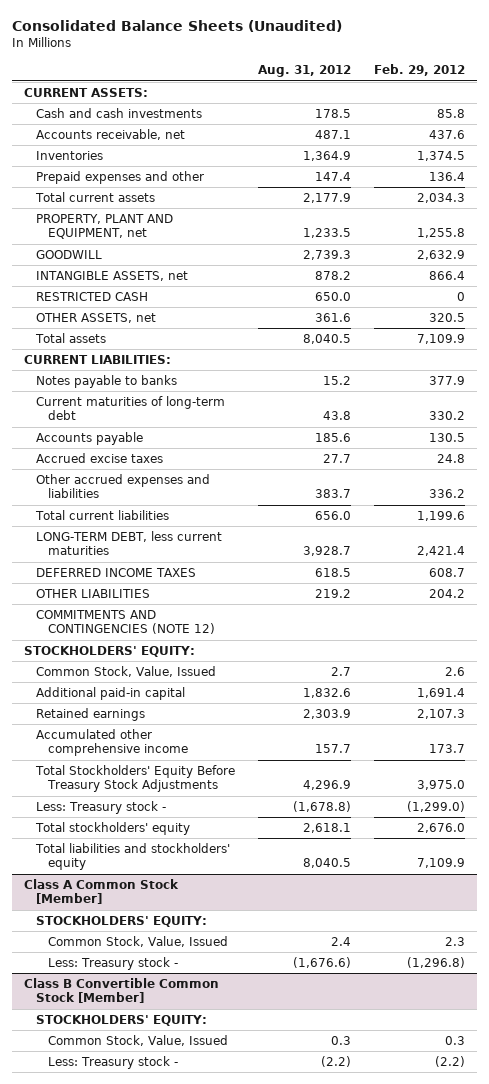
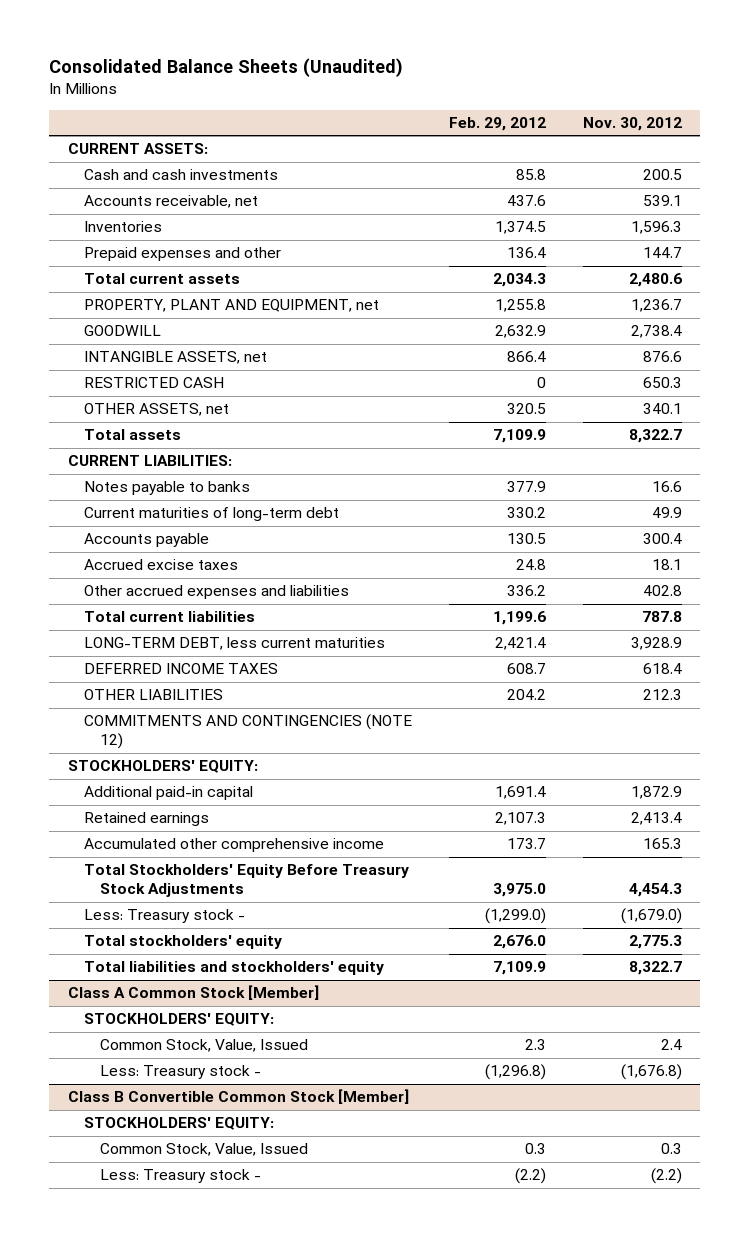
- | Aug. 31, 2012 | Feb. 29, 2012
+ | Feb. 29, 2012 | Nov. 30, 2012
- Common Stock, Value, Issued | 2.7 | 2.6

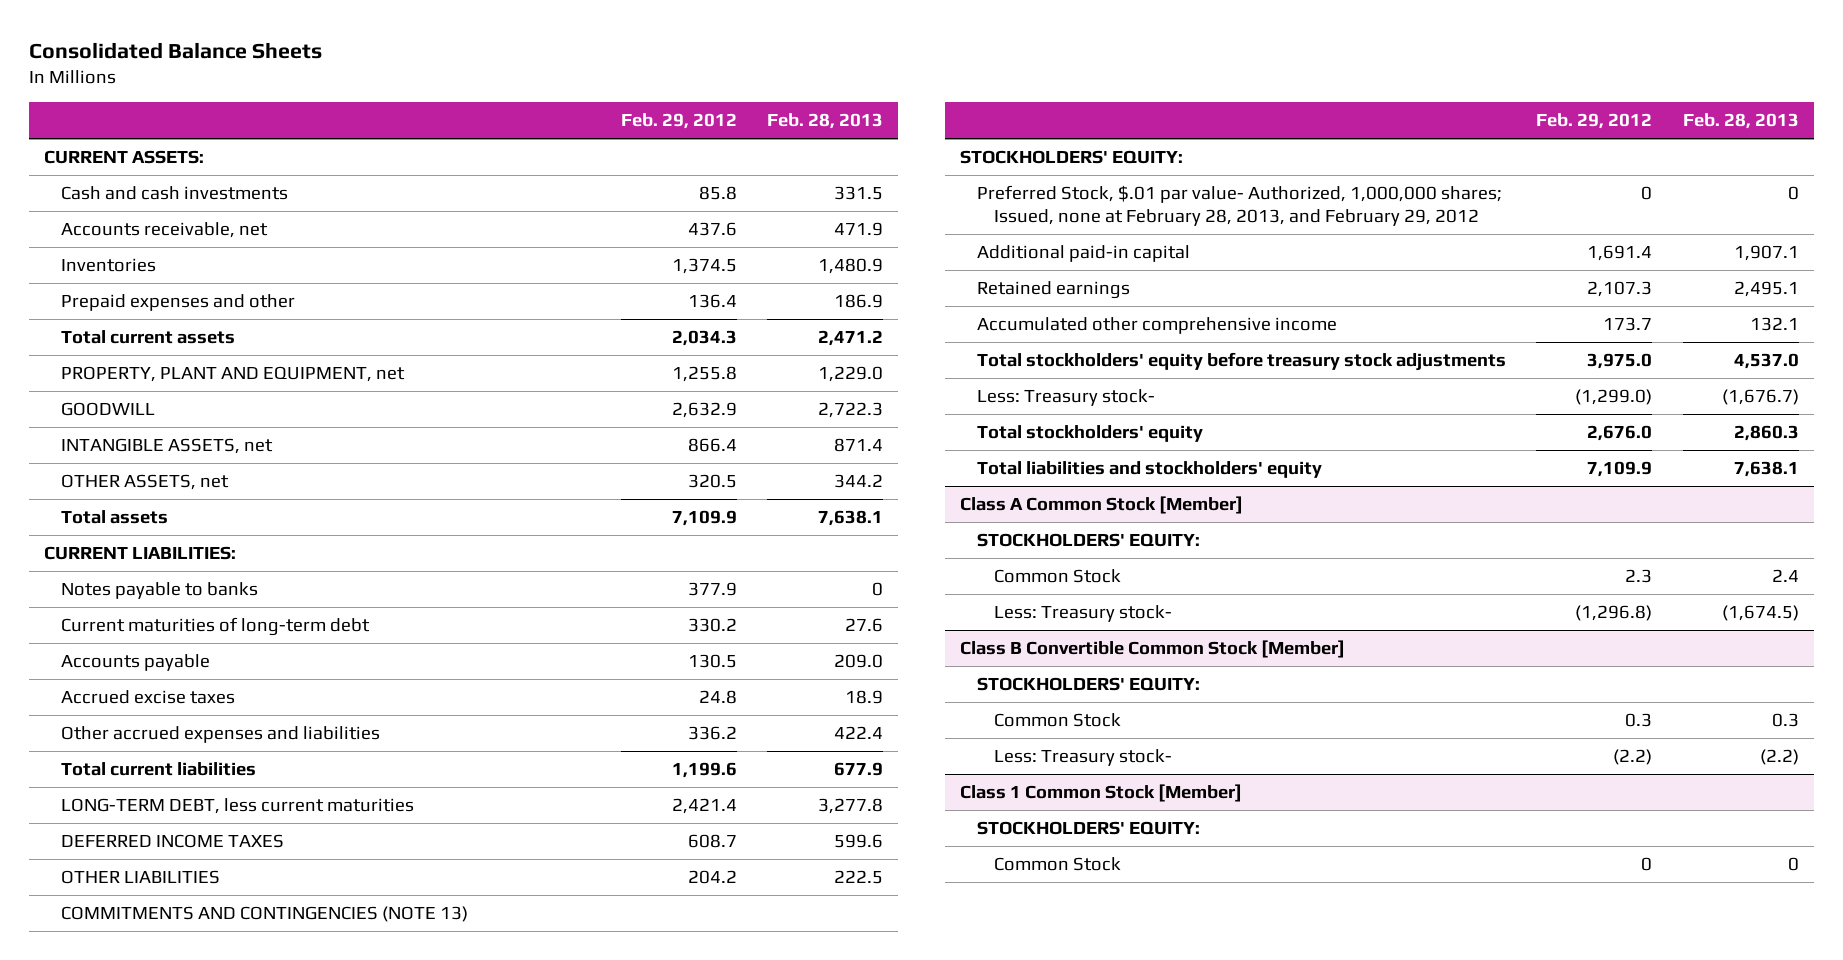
- Consolidated Balance Sheets (Unaudited)
+ Consolidated Balance Sheets
- | Feb. 29, 2012 | Nov. 30, 2012
+ | Feb. 29, 2012 | Feb. 28, 2013
- RESTRICTED CASH | 0 | 650.3
- COMMITMENTS AND CONTINGENCIES (NOTE 12)
+ COMMITMENTS AND CONTINGENCIES (NOTE 13)
+ Preferred Stock, $.01 par value- Authorized, 1,000,000 shares; Issued, none at February 28, 2013, and February 29, 2012 | 0 | 0
- Total Stockholders' Equity Before Treasury Stock Adjustments | 3,975.0 | 4,454.3
- Less: Treasury stock - | (1,299.0) | (1,679.0)
+ Total stockholders' equity before treasury stock adjustments | 3,975.0 | 4,537.0
+ Less: Treasury stock- | (1,299.0) | (1,676.7)
@ Class A Common Stock [Member]
- Common Stock, Value, Issued | 2.3 | 2.4
- Less: Treasury stock - | (1,296.8) | (1,676.8)
+ Common Stock | 2.3 | 2.4
+ Less: Treasury stock- | (1,296.8) | (1,674.5)
@ Class B Convertible Common Stock [Member]
- Common Stock, Value, Issued | 0.3 | 0.3
- Less: Treasury stock - | (2.2) | (2.2)
+ Common Stock | 0.3 | 0.3
+ Less: Treasury stock- | (2.2) | (2.2)
+ Class 1 Common Stock [Member]
+ STOCKHOLDERS' EQUITY:
+ Common Stock | 0 | 0

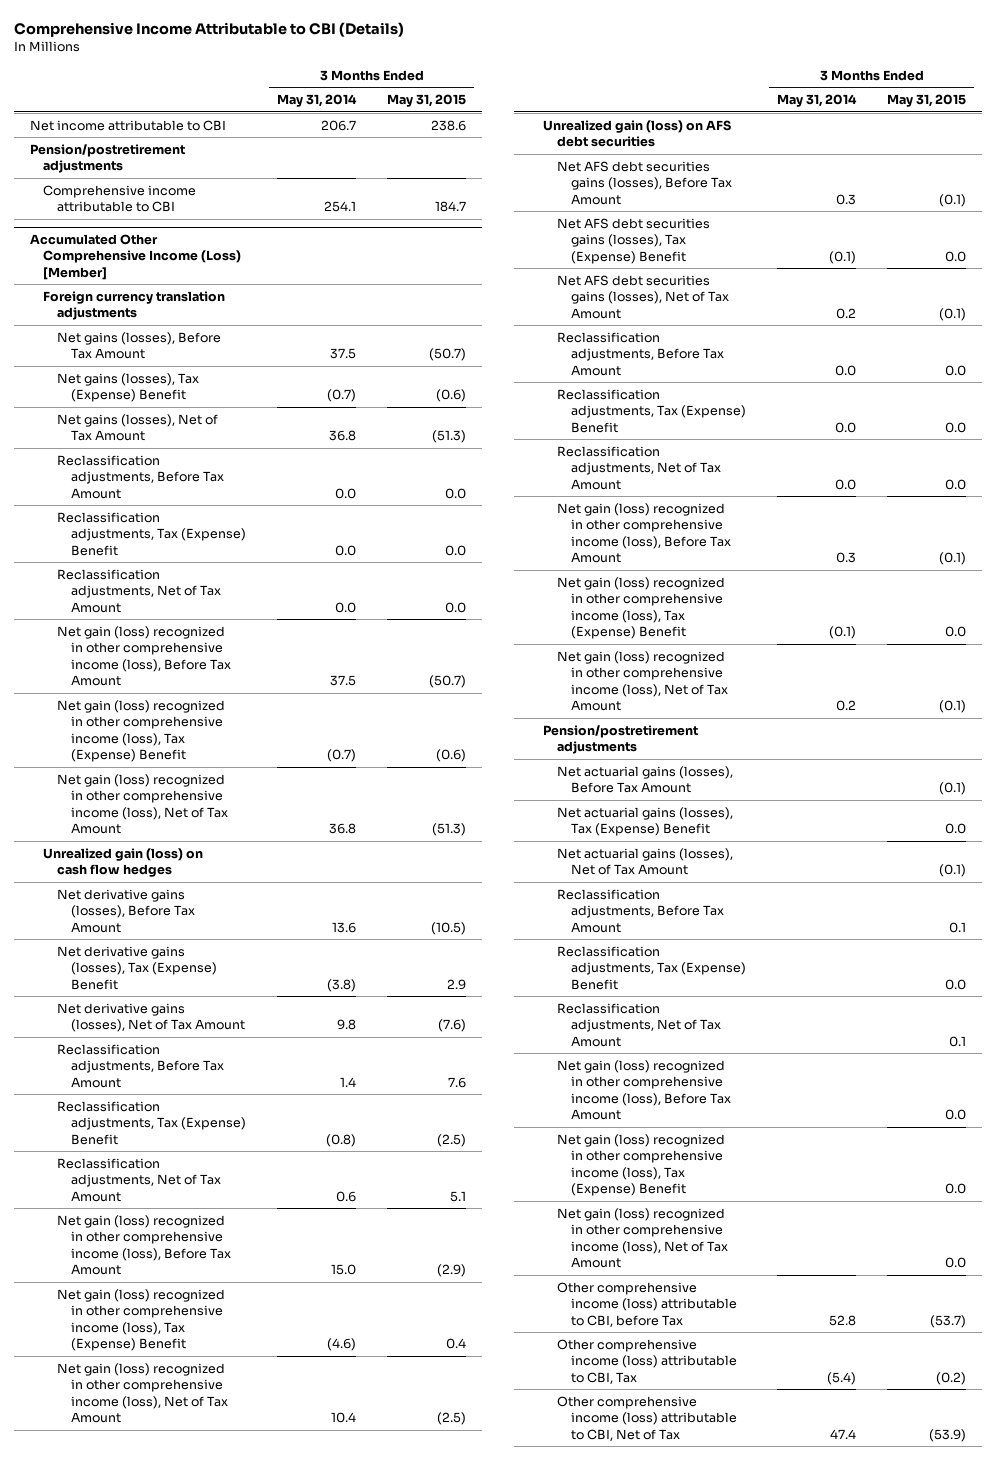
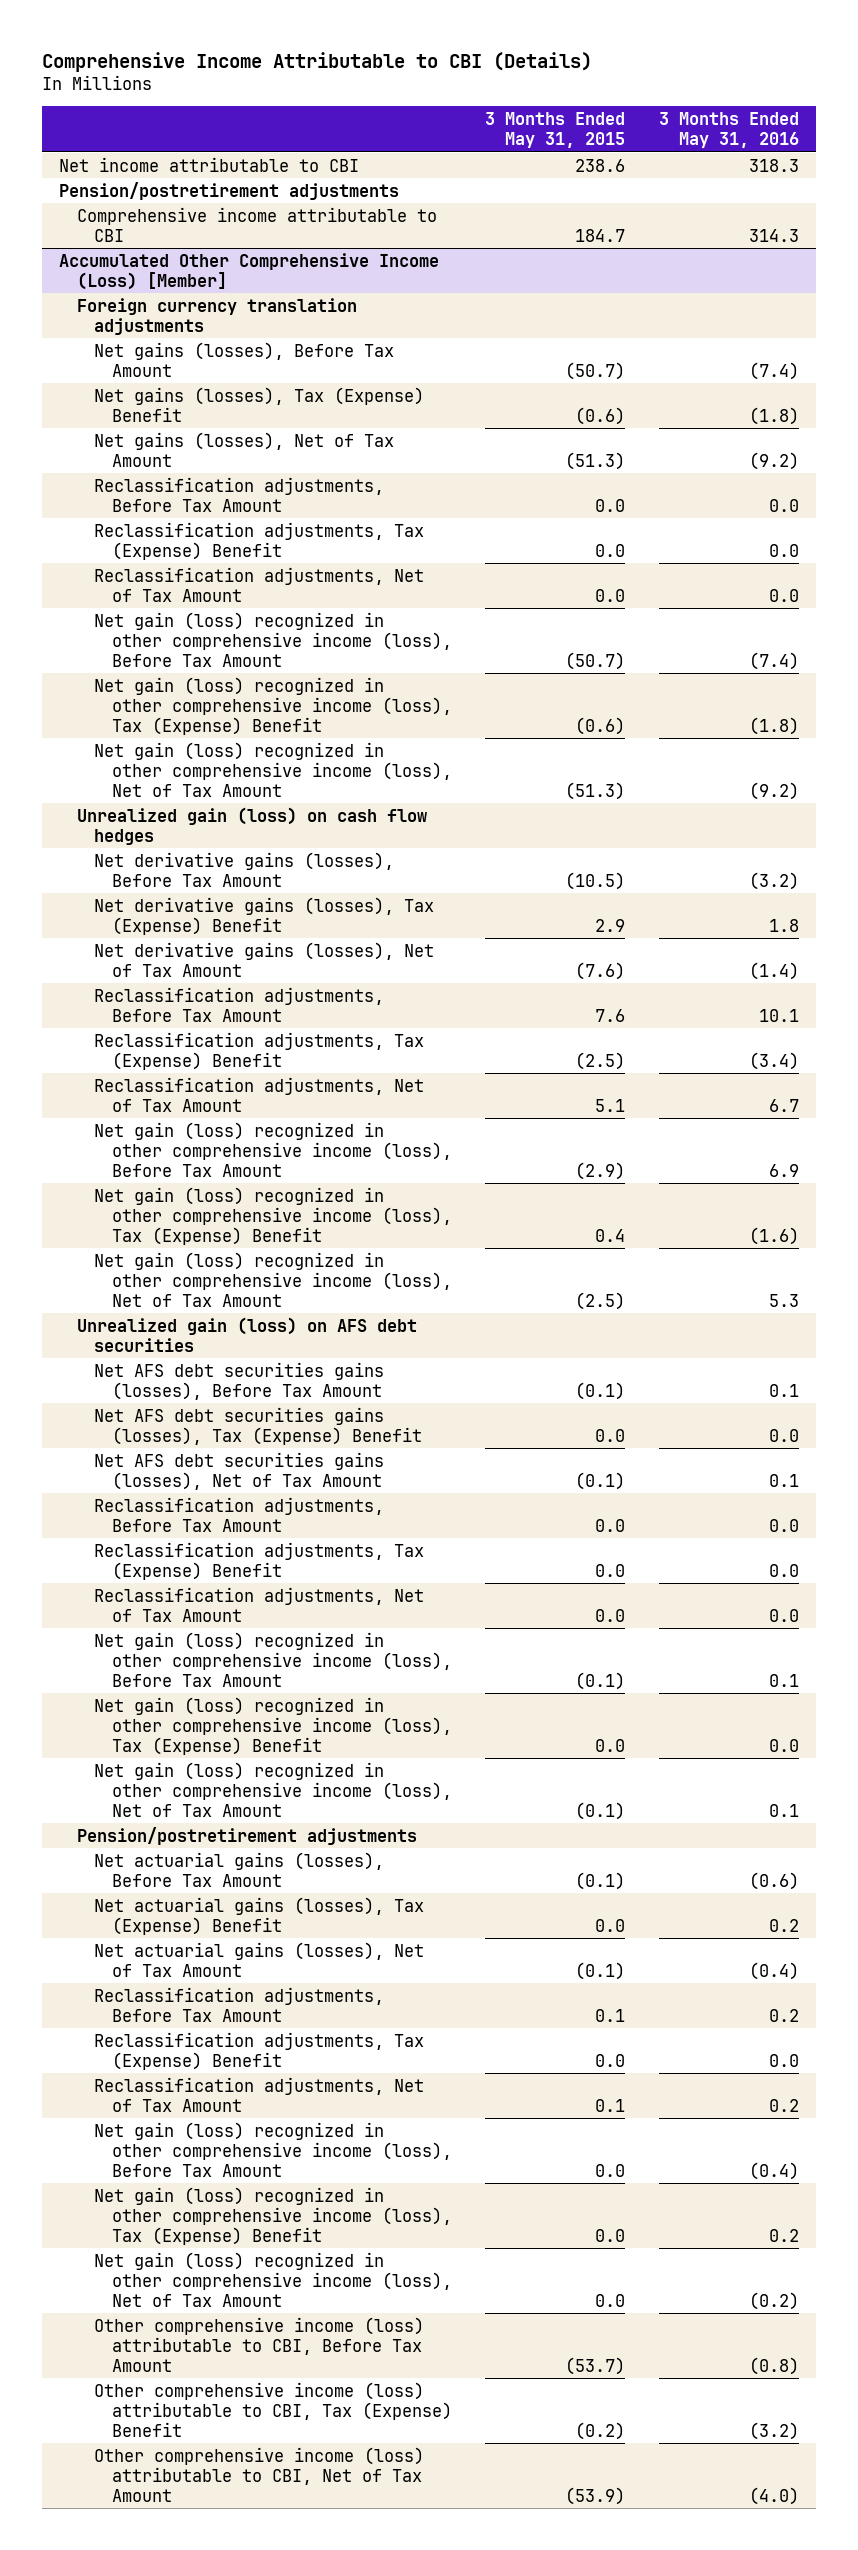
- | 3 Months Ended May 31, 2014 | 3 Months Ended May 31, 2015
+ | 3 Months Ended May 31, 2015 | 3 Months Ended May 31, 2016
@ Accumulated Other Comprehensive Income (Loss) [Member]
- Other comprehensive income (loss) attributable to CBI, before Tax | 52.8 | (53.7)
- Other comprehensive income (loss) attributable to CBI, Tax | (5.4) | (0.2)
- Other comprehensive income (loss) attributable to CBI, Net of Tax | 47.4 | (53.9)
+ Other comprehensive income (loss) attributable to CBI, Before Tax Amount | (53.7) | (0.8)
+ Other comprehensive income (loss) attributable to CBI, Tax (Expense) Benefit | (0.2) | (3.2)
+ Other comprehensive income (loss) attributable to CBI, Net of Tax Amount | (53.9) | (4.0)

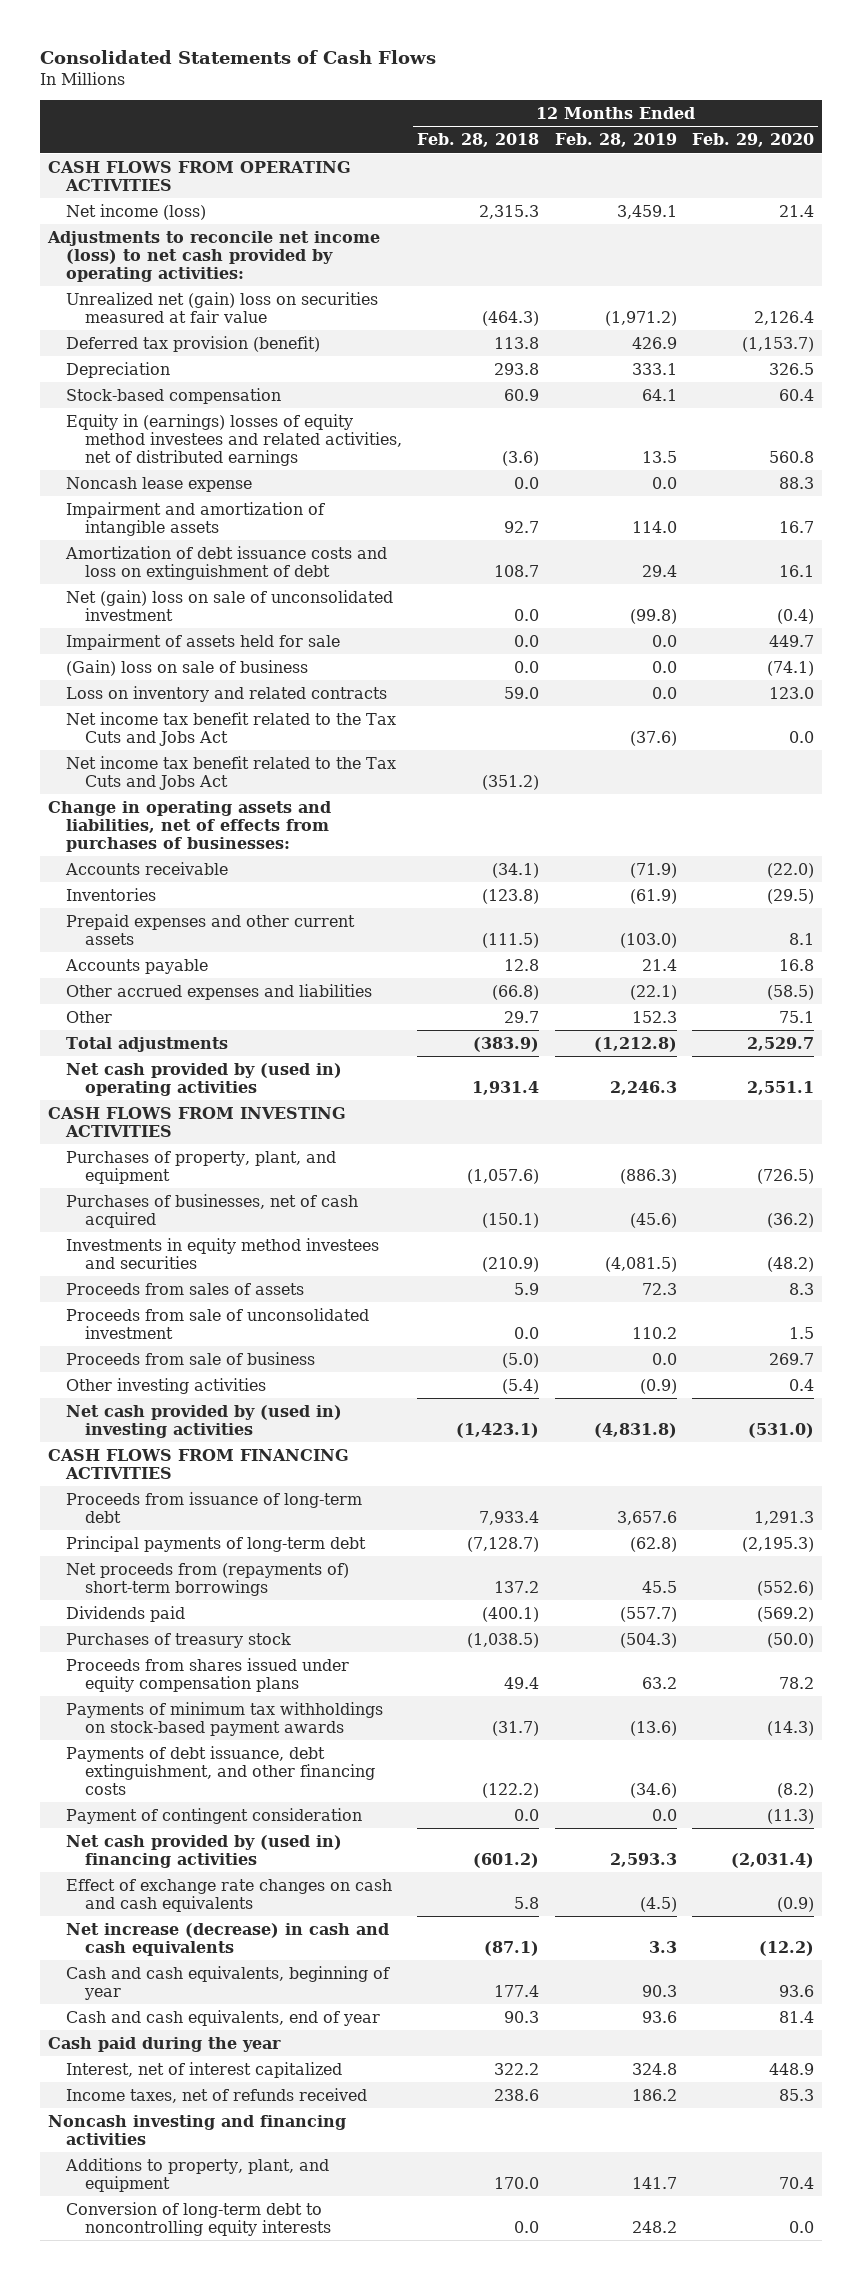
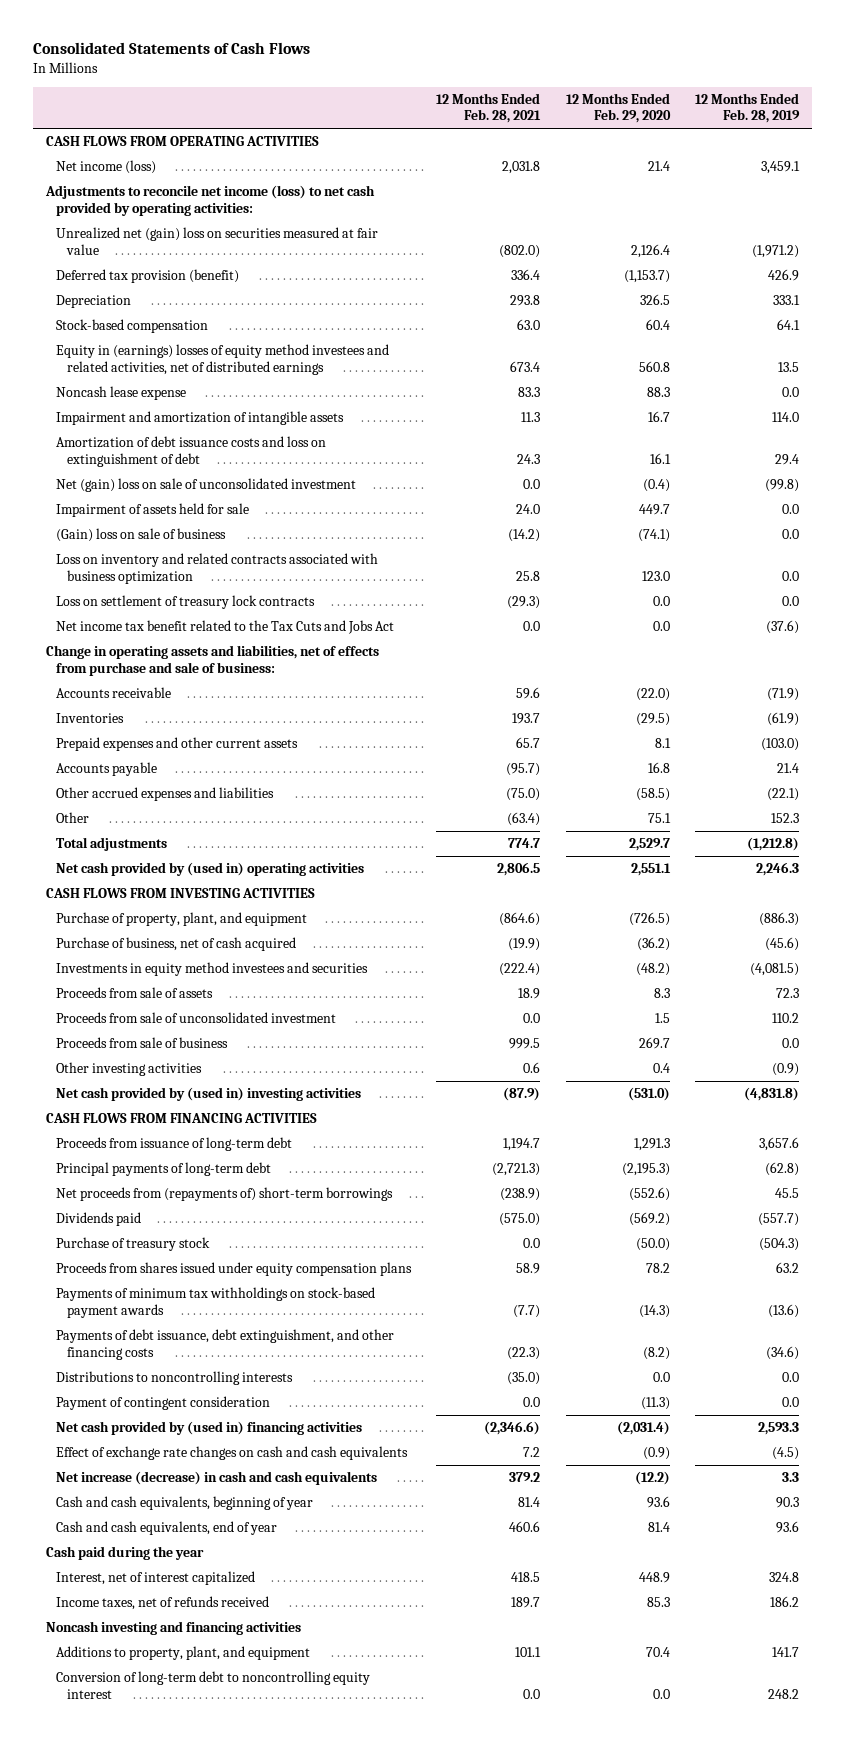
- | 12 Months Ended Feb. 28, 2018 | 12 Months Ended Feb. 28, 2019 | 12 Months Ended Feb. 29, 2020
+ | 12 Months Ended Feb. 28, 2021 | 12 Months Ended Feb. 29, 2020 | 12 Months Ended Feb. 28, 2019
- Loss on inventory and related contracts | 59.0 | 0.0 | 123.0
+ Loss on inventory and related contracts associated with business optimization | 25.8 | 123.0 | 0.0
+ Loss on settlement of treasury lock contracts | (29.3) | 0.0 | 0.0
- Net income tax benefit related to the Tax Cuts and Jobs Act | (351.2) | |
- Change in operating assets and liabilities, net of effects from purchases of businesses:
+ Change in operating assets and liabilities, net of effects from purchase and sale of business:
- Purchases of property, plant, and equipment | (1,057.6) | (886.3) | (726.5)
- Purchases of businesses, net of cash acquired | (150.1) | (45.6) | (36.2)
+ Purchase of property, plant, and equipment | (864.6) | (726.5) | (886.3)
+ Purchase of business, net of cash acquired | (19.9) | (36.2) | (45.6)
- Proceeds from sales of assets | 5.9 | 72.3 | 8.3
+ Proceeds from sale of assets | 18.9 | 8.3 | 72.3
- Purchases of treasury stock | (1,038.5) | (504.3) | (50.0)
+ Purchase of treasury stock | 0.0 | (50.0) | (504.3)
+ Distributions to noncontrolling interests | (35.0) | 0.0 | 0.0
- Conversion of long-term debt to noncontrolling equity interests | 0.0 | 248.2 | 0.0
+ Conversion of long-term debt to noncontrolling equity interest | 0.0 | 0.0 | 248.2

